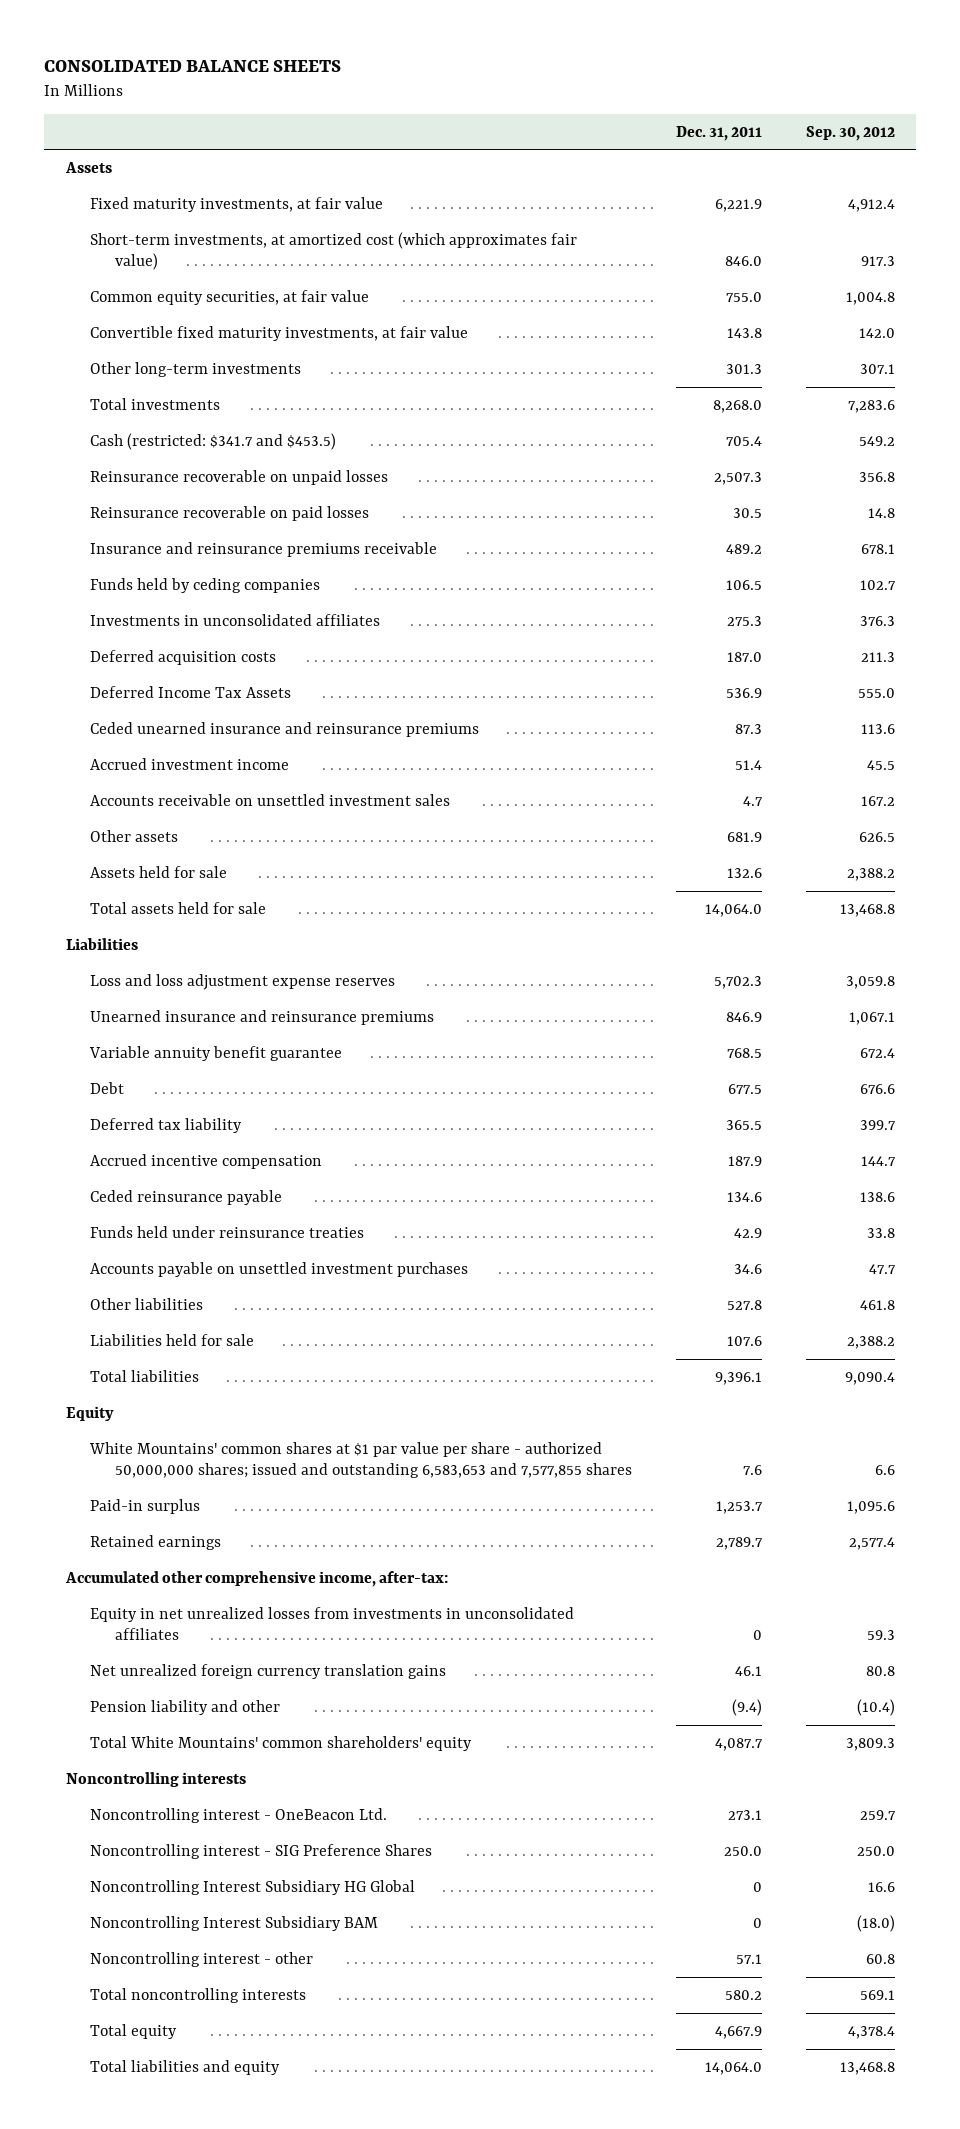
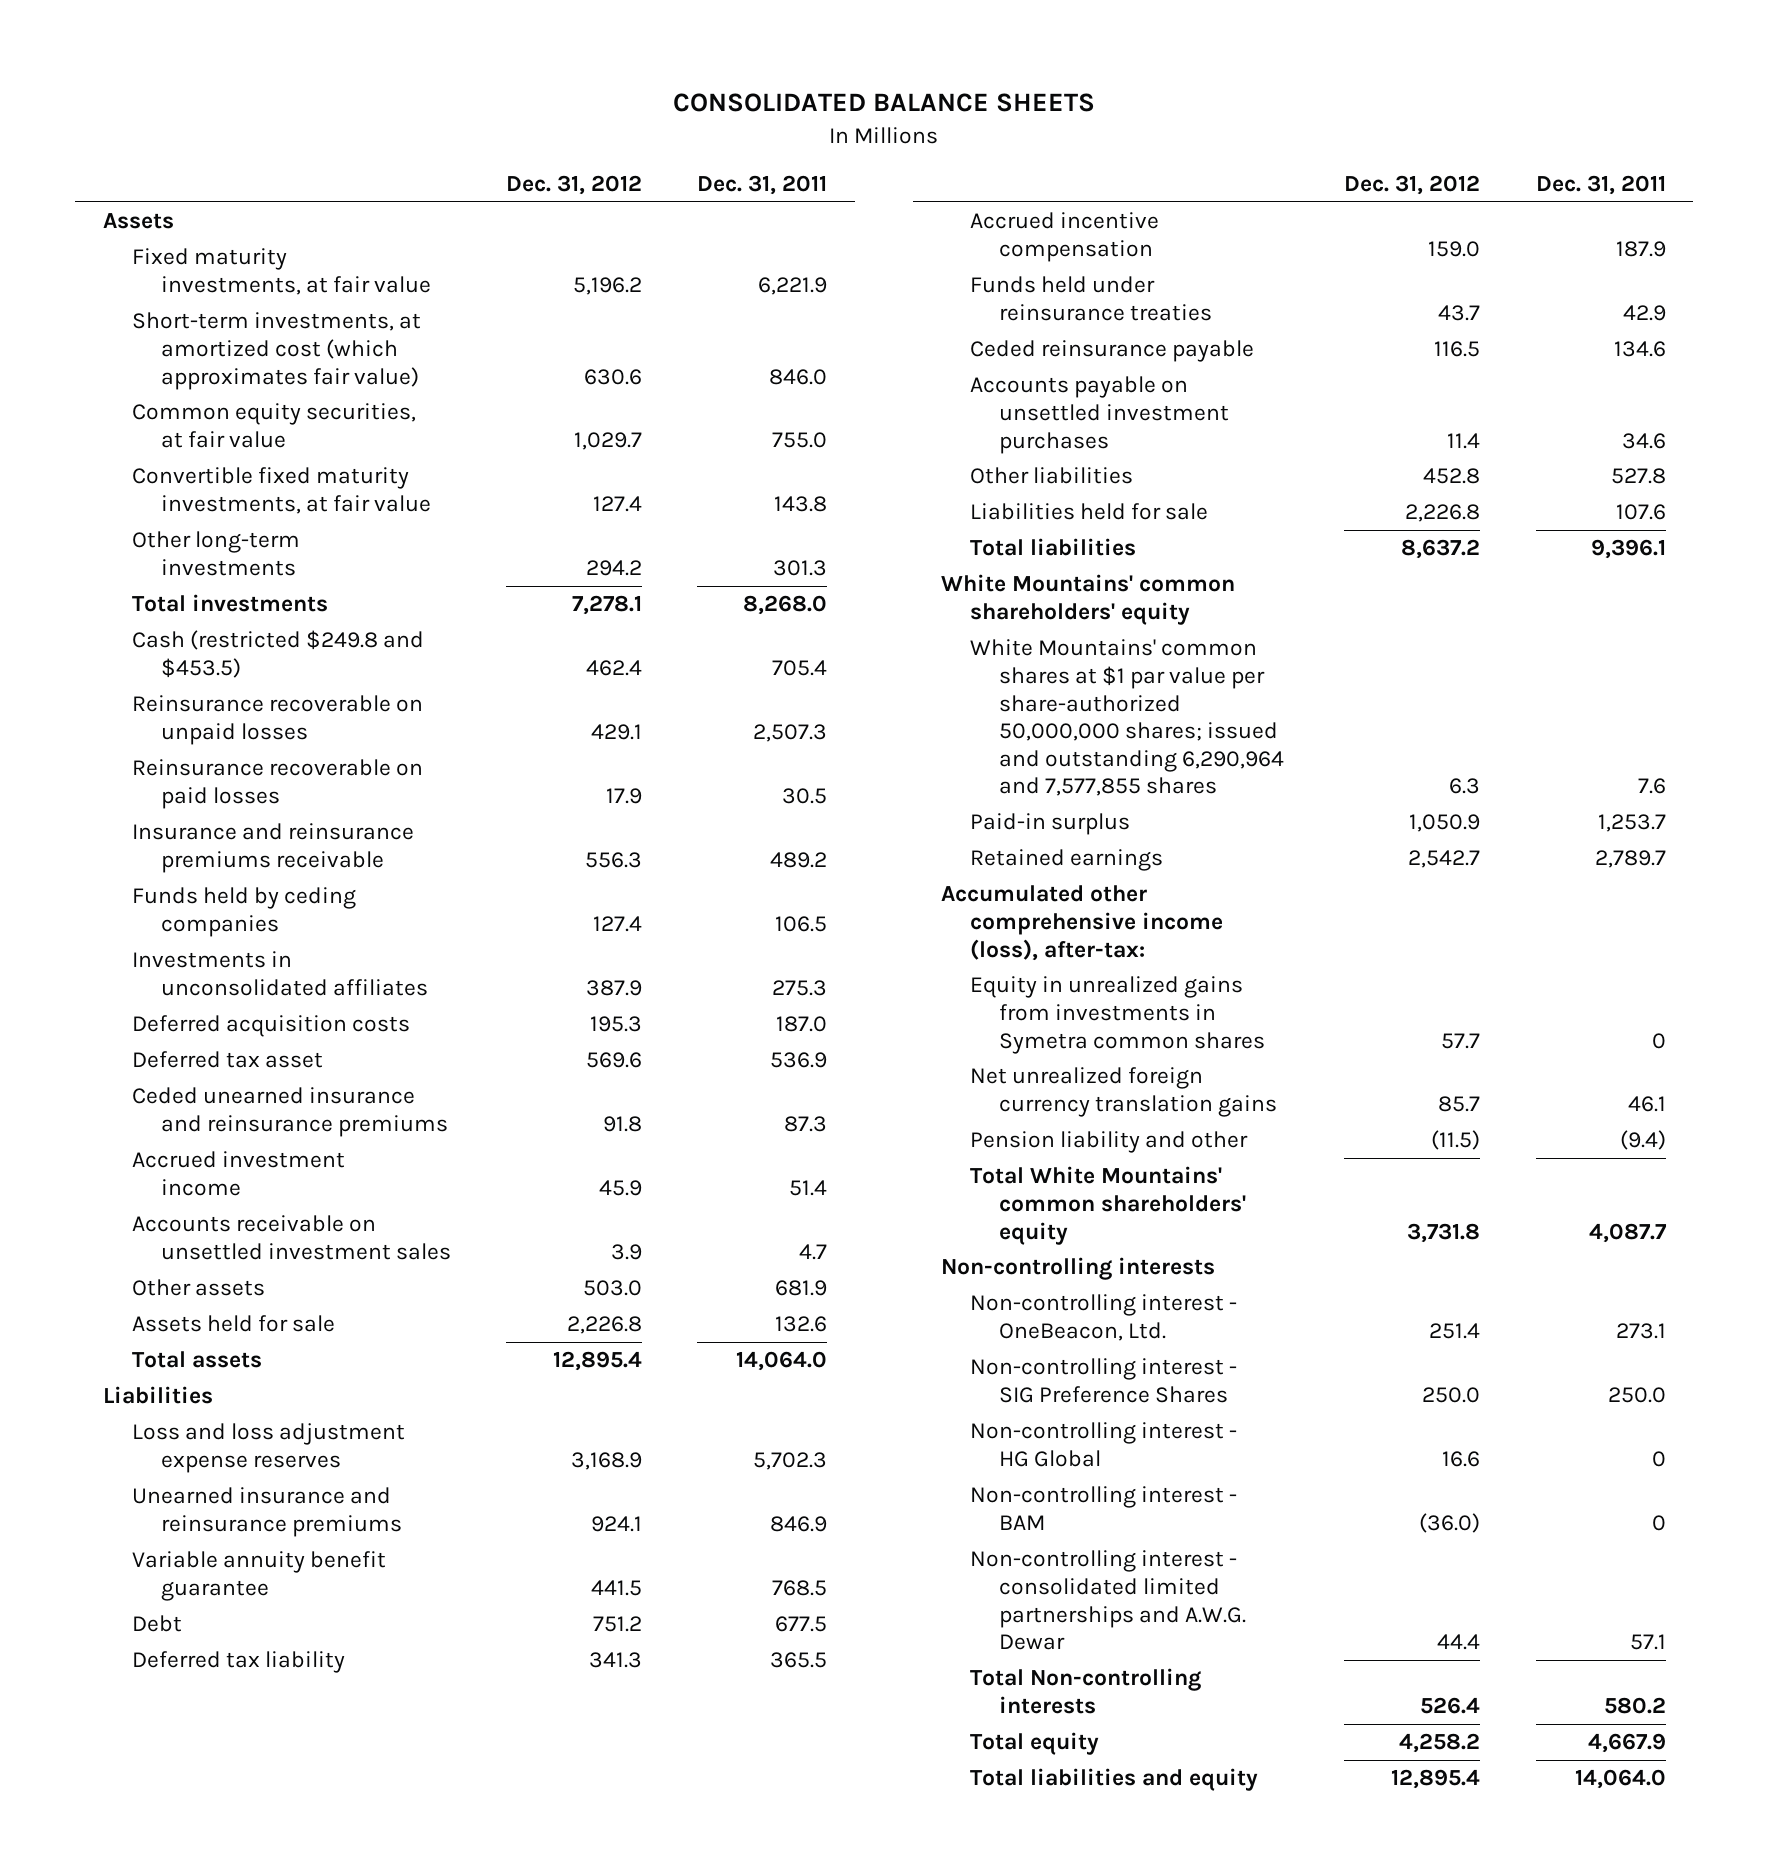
- | Dec. 31, 2011 | Sep. 30, 2012
+ | Dec. 31, 2012 | Dec. 31, 2011
- Cash (restricted: $341.7 and $453.5) | 705.4 | 549.2
+ Cash (restricted $249.8 and $453.5) | 462.4 | 705.4
- Deferred Income Tax Assets | 536.9 | 555.0
+ Deferred tax asset | 569.6 | 536.9
- Total assets held for sale | 14,064.0 | 13,468.8
+ Total assets | 12,895.4 | 14,064.0
moved down: Ceded reinsurance payable | 116.5 | 134.6
- Equity
- White Mountains' common shares at $1 par value per share - authorized 50,000,000 shares; issued and outstanding 6,583,653 and 7,577,855 shares | 7.6 | 6.6
+ White Mountains' common shareholders' equity
+ White Mountains' common shares at $1 par value per share-authorized 50,000,000 shares; issued and outstanding 6,290,964 and 7,577,855 shares | 6.3 | 7.6
- Accumulated other comprehensive income, after-tax:
- Equity in net unrealized losses from investments in unconsolidated affiliates | 0 | 59.3
+ Accumulated other comprehensive income (loss), after-tax:
+ Equity in unrealized gains from investments in Symetra common shares | 57.7 | 0
- Noncontrolling interests
- Noncontrolling interest - OneBeacon Ltd. | 273.1 | 259.7
- Noncontrolling interest - SIG Preference Shares | 250.0 | 250.0
- Noncontrolling Interest Subsidiary HG Global | 0 | 16.6
- Noncontrolling Interest Subsidiary BAM | 0 | (18.0)
- Noncontrolling interest - other | 57.1 | 60.8
- Total noncontrolling interests | 580.2 | 569.1
+ Non-controlling interests
+ Non-controlling interest - OneBeacon, Ltd. | 251.4 | 273.1
+ Non-controlling interest - SIG Preference Shares | 250.0 | 250.0
+ Non-controlling interest - HG Global | 16.6 | 0
+ Non-controlling interest - BAM | (36.0) | 0
+ Non-controlling interest - consolidated limited partnerships and A.W.G. Dewar | 44.4 | 57.1
+ Total Non-controlling interests | 526.4 | 580.2

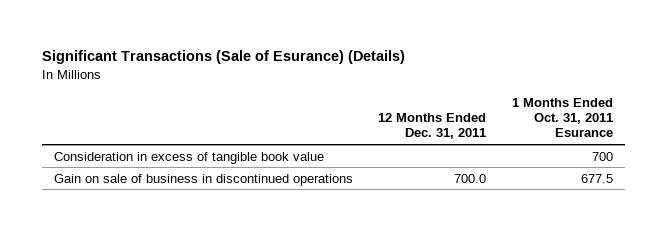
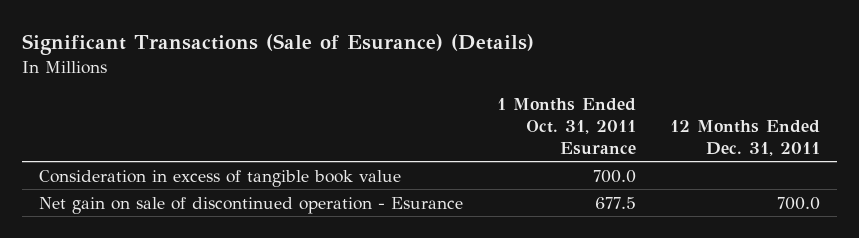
- | 12 Months Ended Dec. 31, 2011 | 1 Months Ended Oct. 31, 2011 Esurance
+ | 1 Months Ended Oct. 31, 2011 Esurance | 12 Months Ended Dec. 31, 2011
- Consideration in excess of tangible book value | | 700
- Gain on sale of business in discontinued operations | 700.0 | 677.5
+ Consideration in excess of tangible book value | 700.0 |
+ Net gain on sale of discontinued operation - Esurance | 677.5 | 700.0

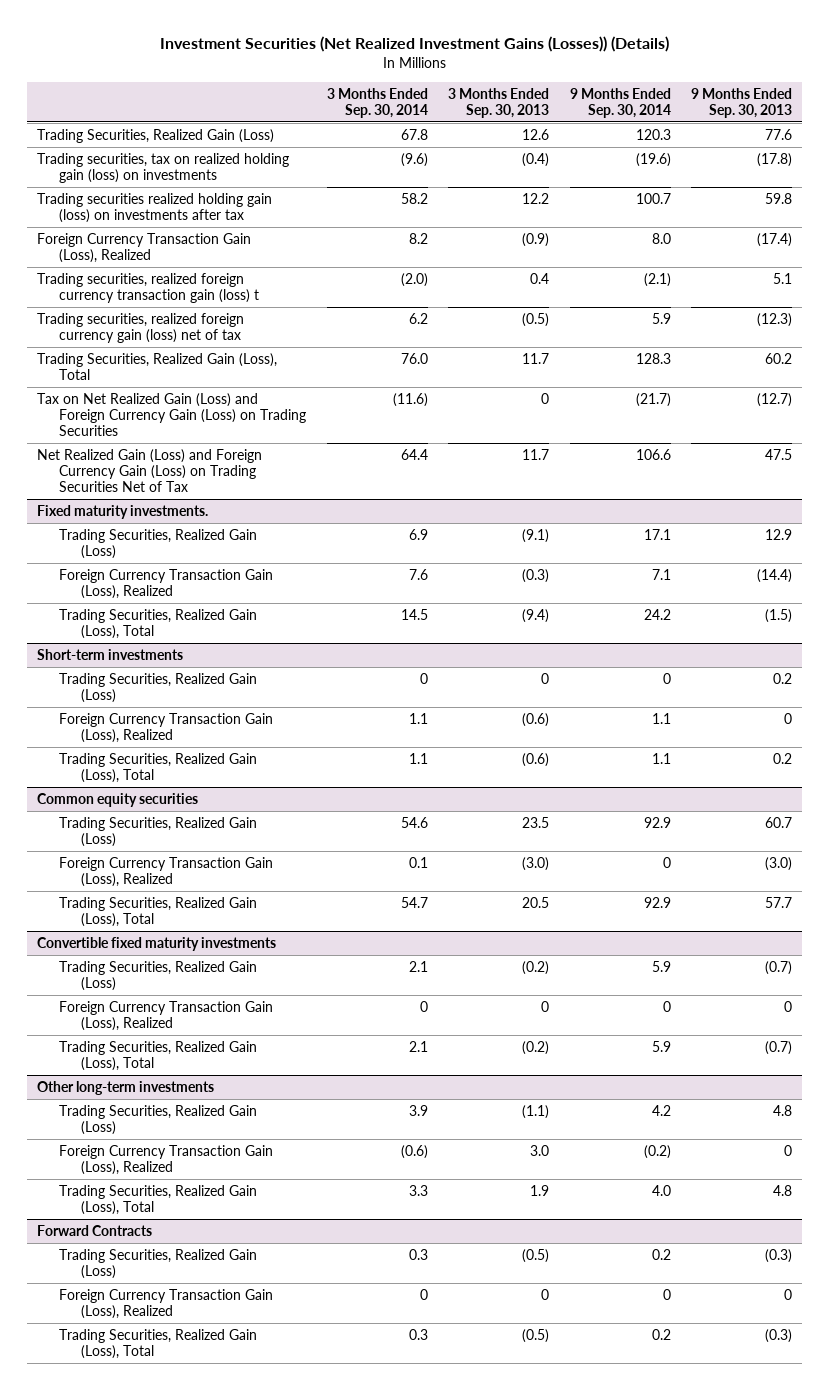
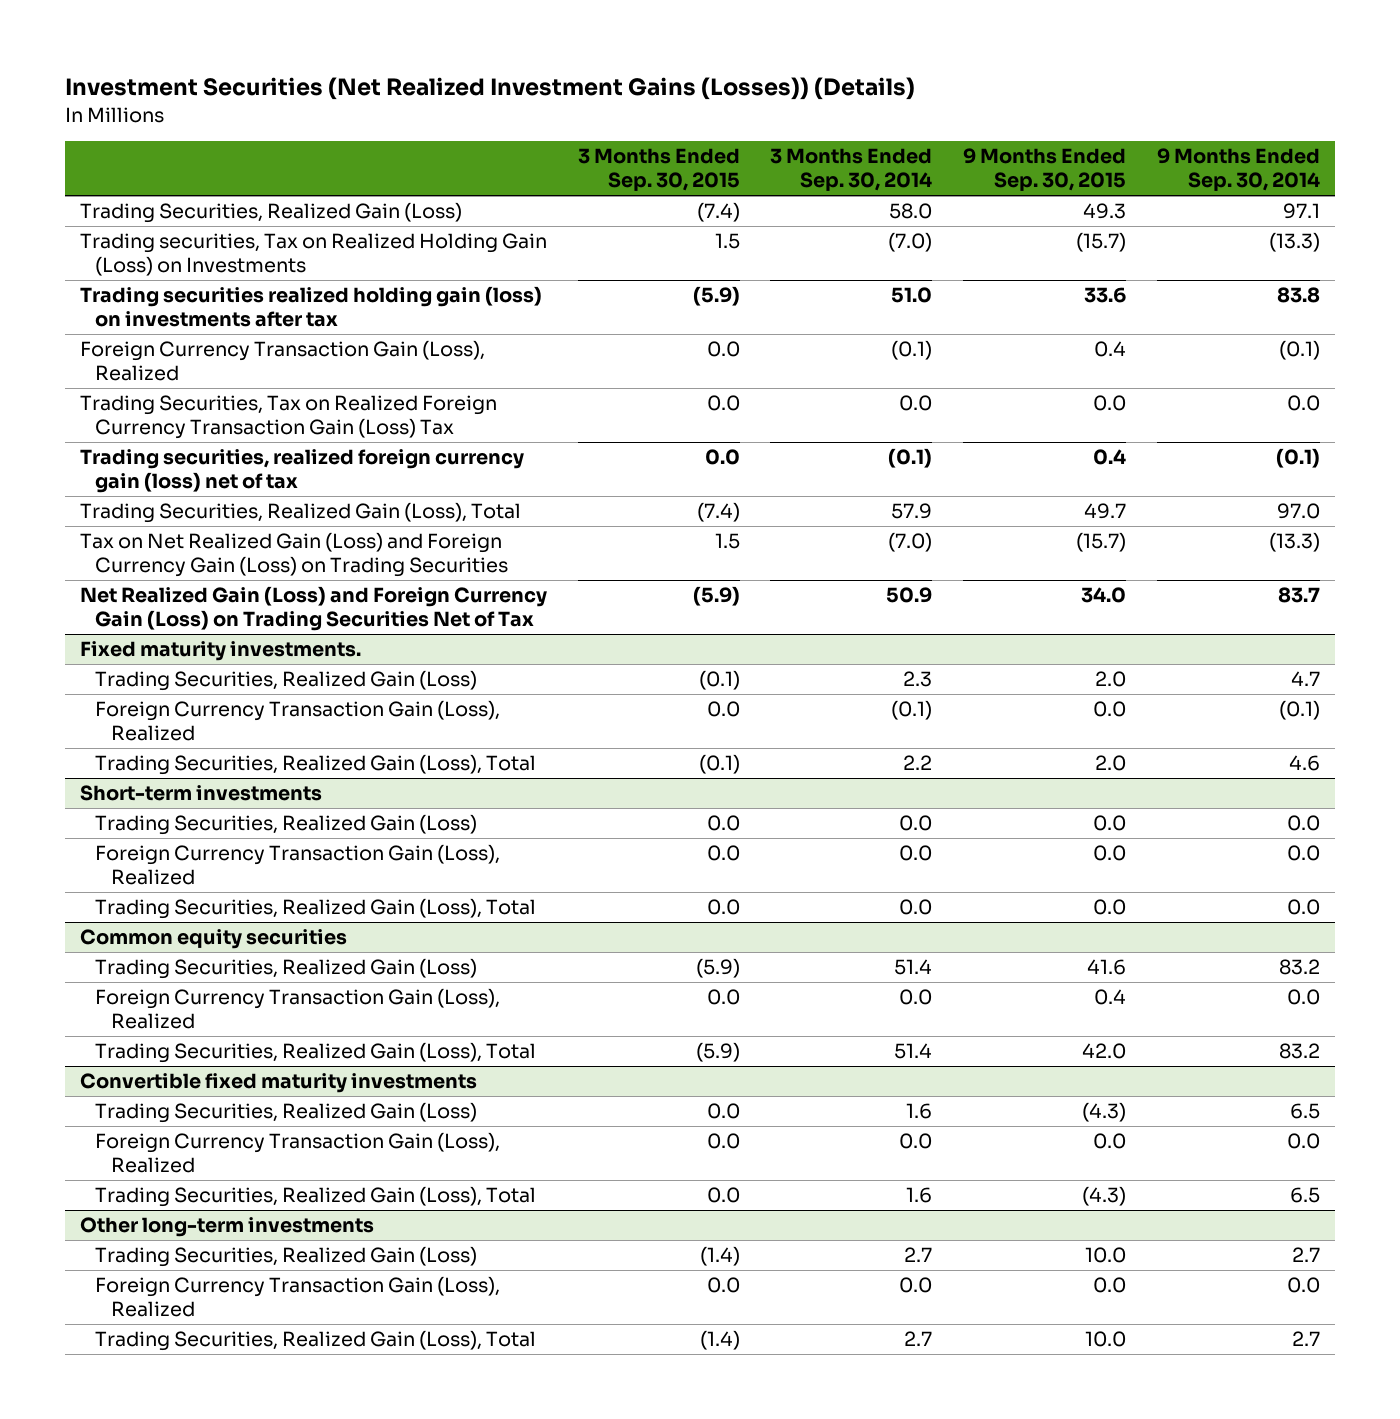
- | 3 Months Ended Sep. 30, 2014 | 3 Months Ended Sep. 30, 2013 | 9 Months Ended Sep. 30, 2014 | 9 Months Ended Sep. 30, 2013
+ | 3 Months Ended Sep. 30, 2015 | 3 Months Ended Sep. 30, 2014 | 9 Months Ended Sep. 30, 2015 | 9 Months Ended Sep. 30, 2014
- Trading Securities, Realized Gain (Loss) | 67.8 | 12.6 | 120.3 | 77.6
- Trading securities, tax on realized holding gain (loss) on investments | (9.6) | (0.4) | (19.6) | (17.8)
- Trading securities realized holding gain (loss) on investments after tax | 58.2 | 12.2 | 100.7 | 59.8
- Foreign Currency Transaction Gain (Loss), Realized | 8.2 | (0.9) | 8.0 | (17.4)
- Trading securities, realized foreign currency transaction gain (loss) t | (2.0) | 0.4 | (2.1) | 5.1
- Trading securities, realized foreign currency gain (loss) net of tax | 6.2 | (0.5) | 5.9 | (12.3)
- Trading Securities, Realized Gain (Loss), Total | 76.0 | 11.7 | 128.3 | 60.2
- Tax on Net Realized Gain (Loss) and Foreign Currency Gain (Loss) on Trading Securities | (11.6) | 0 | (21.7) | (12.7)
- Net Realized Gain (Loss) and Foreign Currency Gain (Loss) on Trading Securities Net of Tax | 64.4 | 11.7 | 106.6 | 47.5
+ Trading Securities, Realized Gain (Loss) | (7.4) | 58.0 | 49.3 | 97.1
+ Trading securities, Tax on Realized Holding Gain (Loss) on Investments | 1.5 | (7.0) | (15.7) | (13.3)
+ Trading securities realized holding gain (loss) on investments after tax | (5.9) | 51.0 | 33.6 | 83.8
+ Foreign Currency Transaction Gain (Loss), Realized | 0.0 | (0.1) | 0.4 | (0.1)
+ Trading Securities, Tax on Realized Foreign Currency Transaction Gain (Loss) Tax | 0.0 | 0.0 | 0.0 | 0.0
+ Trading securities, realized foreign currency gain (loss) net of tax | 0.0 | (0.1) | 0.4 | (0.1)
+ Trading Securities, Realized Gain (Loss), Total | (7.4) | 57.9 | 49.7 | 97.0
+ Tax on Net Realized Gain (Loss) and Foreign Currency Gain (Loss) on Trading Securities | 1.5 | (7.0) | (15.7) | (13.3)
+ Net Realized Gain (Loss) and Foreign Currency Gain (Loss) on Trading Securities Net of Tax | (5.9) | 50.9 | 34.0 | 83.7
@ Fixed maturity investments.
- Trading Securities, Realized Gain (Loss) | 6.9 | (9.1) | 17.1 | 12.9
- Foreign Currency Transaction Gain (Loss), Realized | 7.6 | (0.3) | 7.1 | (14.4)
- Trading Securities, Realized Gain (Loss), Total | 14.5 | (9.4) | 24.2 | (1.5)
+ Trading Securities, Realized Gain (Loss) | (0.1) | 2.3 | 2.0 | 4.7
+ Foreign Currency Transaction Gain (Loss), Realized | 0.0 | (0.1) | 0.0 | (0.1)
+ Trading Securities, Realized Gain (Loss), Total | (0.1) | 2.2 | 2.0 | 4.6
@ Short-term investments
- Trading Securities, Realized Gain (Loss) | 0 | 0 | 0 | 0.2
- Foreign Currency Transaction Gain (Loss), Realized | 1.1 | (0.6) | 1.1 | 0
- Trading Securities, Realized Gain (Loss), Total | 1.1 | (0.6) | 1.1 | 0.2
+ Trading Securities, Realized Gain (Loss) | 0.0 | 0.0 | 0.0 | 0.0
+ Foreign Currency Transaction Gain (Loss), Realized | 0.0 | 0.0 | 0.0 | 0.0
+ Trading Securities, Realized Gain (Loss), Total | 0.0 | 0.0 | 0.0 | 0.0
@ Common equity securities
- Trading Securities, Realized Gain (Loss) | 54.6 | 23.5 | 92.9 | 60.7
- Foreign Currency Transaction Gain (Loss), Realized | 0.1 | (3.0) | 0 | (3.0)
- Trading Securities, Realized Gain (Loss), Total | 54.7 | 20.5 | 92.9 | 57.7
+ Trading Securities, Realized Gain (Loss) | (5.9) | 51.4 | 41.6 | 83.2
+ Foreign Currency Transaction Gain (Loss), Realized | 0.0 | 0.0 | 0.4 | 0.0
+ Trading Securities, Realized Gain (Loss), Total | (5.9) | 51.4 | 42.0 | 83.2
@ Convertible fixed maturity investments
- Trading Securities, Realized Gain (Loss) | 2.1 | (0.2) | 5.9 | (0.7)
- Foreign Currency Transaction Gain (Loss), Realized | 0 | 0 | 0 | 0
- Trading Securities, Realized Gain (Loss), Total | 2.1 | (0.2) | 5.9 | (0.7)
+ Trading Securities, Realized Gain (Loss) | 0.0 | 1.6 | (4.3) | 6.5
+ Foreign Currency Transaction Gain (Loss), Realized | 0.0 | 0.0 | 0.0 | 0.0
+ Trading Securities, Realized Gain (Loss), Total | 0.0 | 1.6 | (4.3) | 6.5
@ Other long-term investments
- Trading Securities, Realized Gain (Loss) | 3.9 | (1.1) | 4.2 | 4.8
- Foreign Currency Transaction Gain (Loss), Realized | (0.6) | 3.0 | (0.2) | 0
- Trading Securities, Realized Gain (Loss), Total | 3.3 | 1.9 | 4.0 | 4.8
- Forward Contracts
- Trading Securities, Realized Gain (Loss) | 0.3 | (0.5) | 0.2 | (0.3)
- Foreign Currency Transaction Gain (Loss), Realized | 0 | 0 | 0 | 0
- Trading Securities, Realized Gain (Loss), Total | 0.3 | (0.5) | 0.2 | (0.3)
@ Other long-term investments
+ Trading Securities, Realized Gain (Loss) | (1.4) | 2.7 | 10.0 | 2.7
+ Foreign Currency Transaction Gain (Loss), Realized | 0.0 | 0.0 | 0.0 | 0.0
+ Trading Securities, Realized Gain (Loss), Total | (1.4) | 2.7 | 10.0 | 2.7

